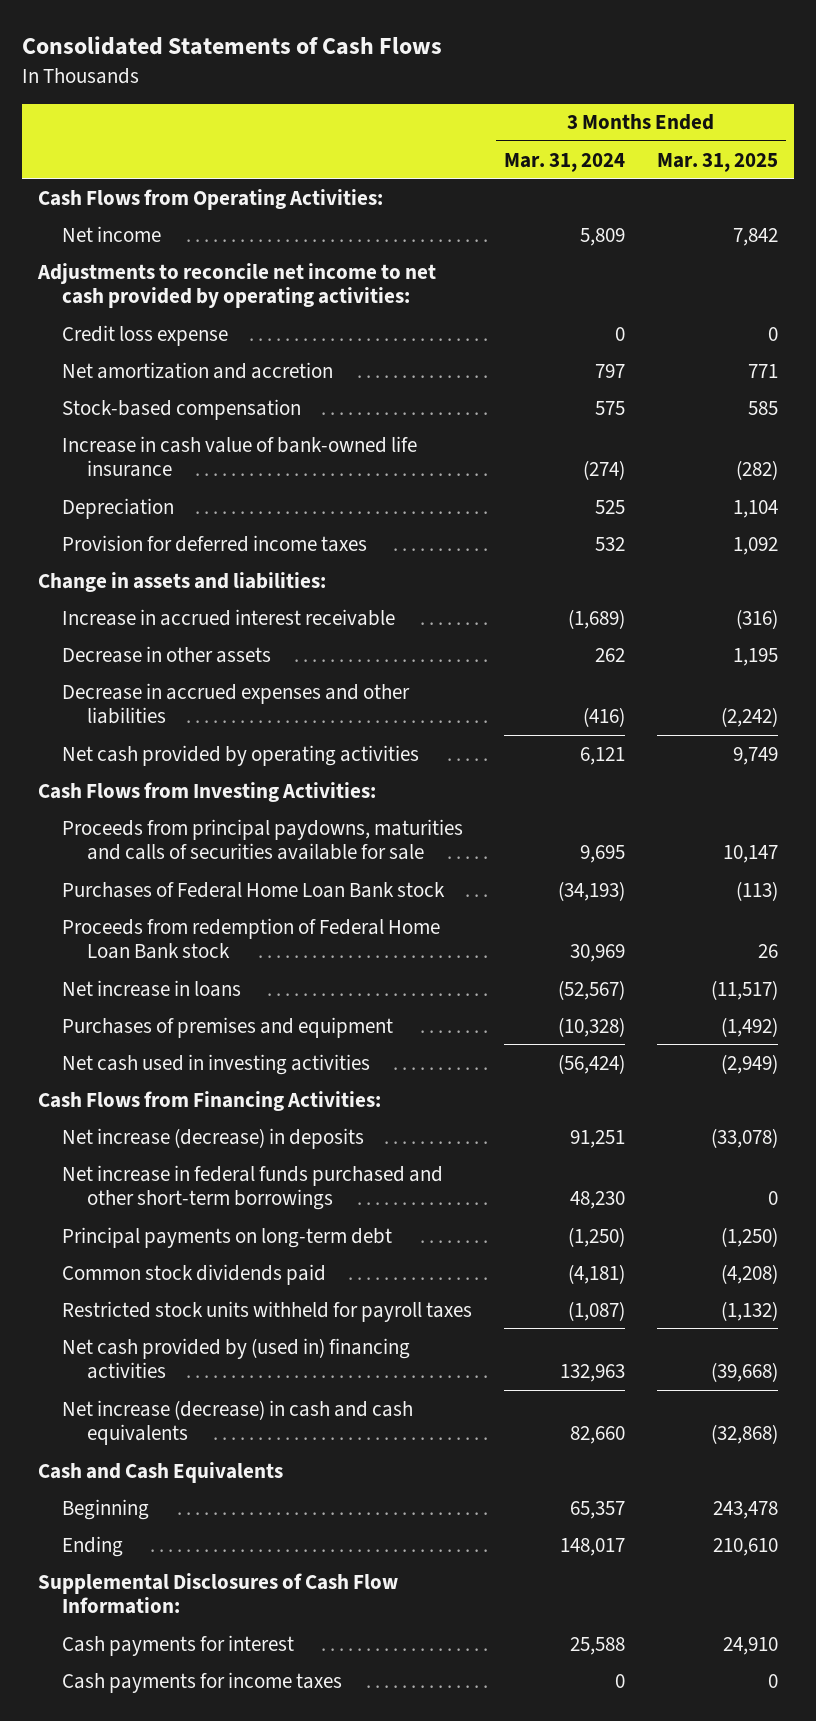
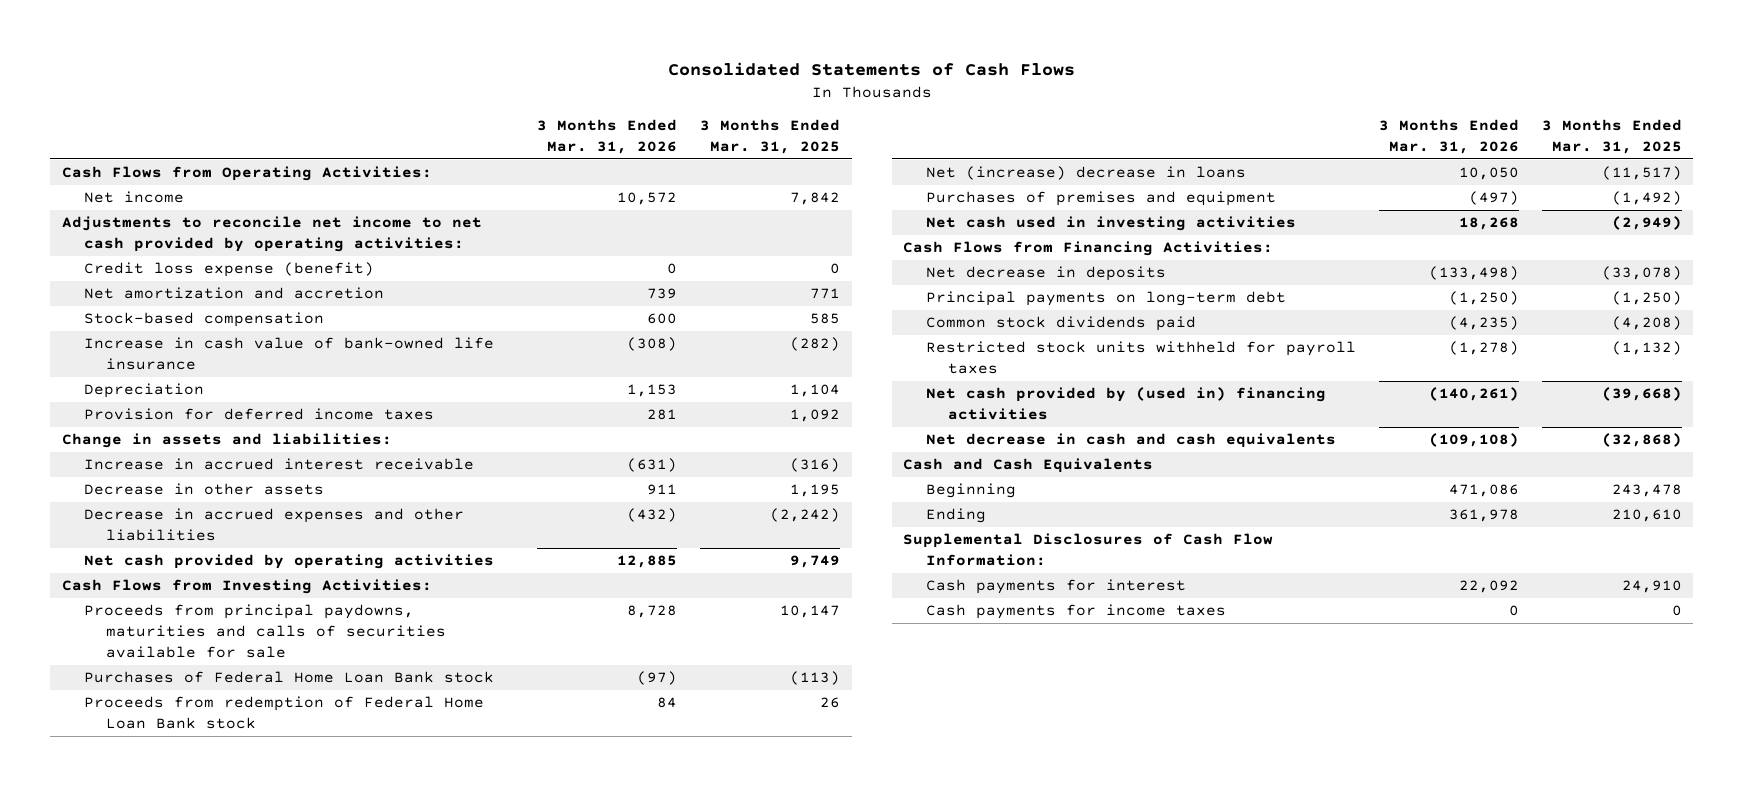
- | 3 Months Ended Mar. 31, 2024 | 3 Months Ended Mar. 31, 2025
+ | 3 Months Ended Mar. 31, 2026 | 3 Months Ended Mar. 31, 2025
- Credit loss expense | 0 | 0
+ Credit loss expense (benefit) | 0 | 0
- Net increase in loans | (52,567) | (11,517)
+ Net (increase) decrease in loans | 10,050 | (11,517)
- Net increase (decrease) in deposits | 91,251 | (33,078)
- Net increase in federal funds purchased and other short-term borrowings | 48,230 | 0
+ Net decrease in deposits | (133,498) | (33,078)
- Net increase (decrease) in cash and cash equivalents | 82,660 | (32,868)
+ Net decrease in cash and cash equivalents | (109,108) | (32,868)

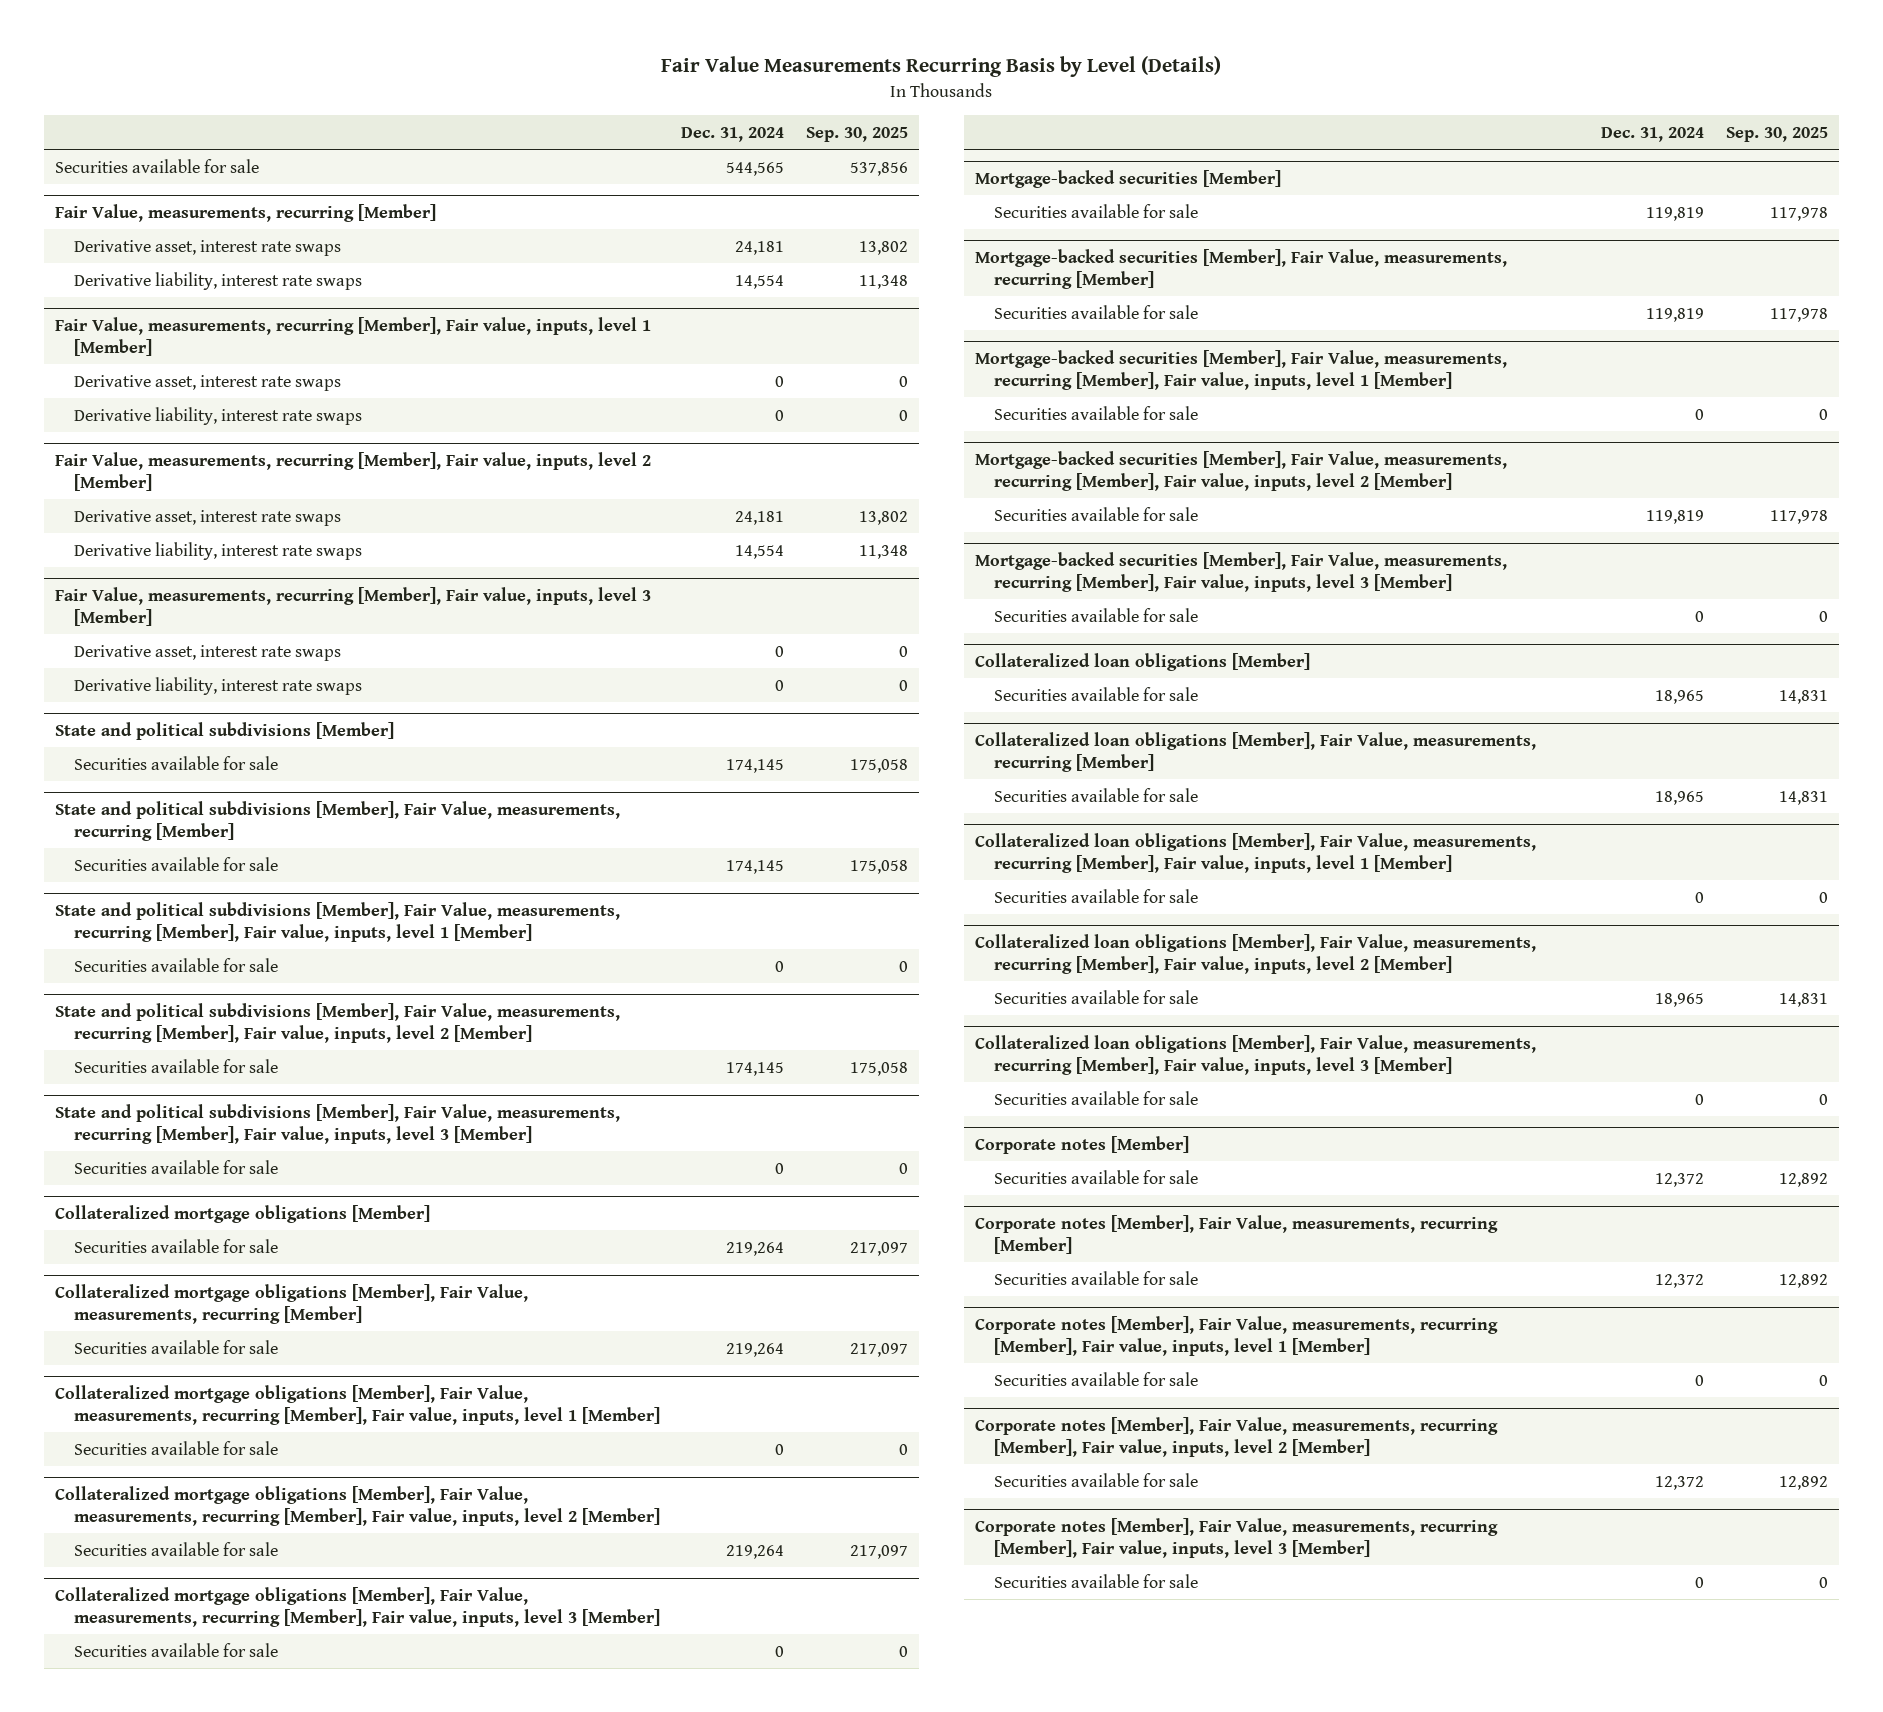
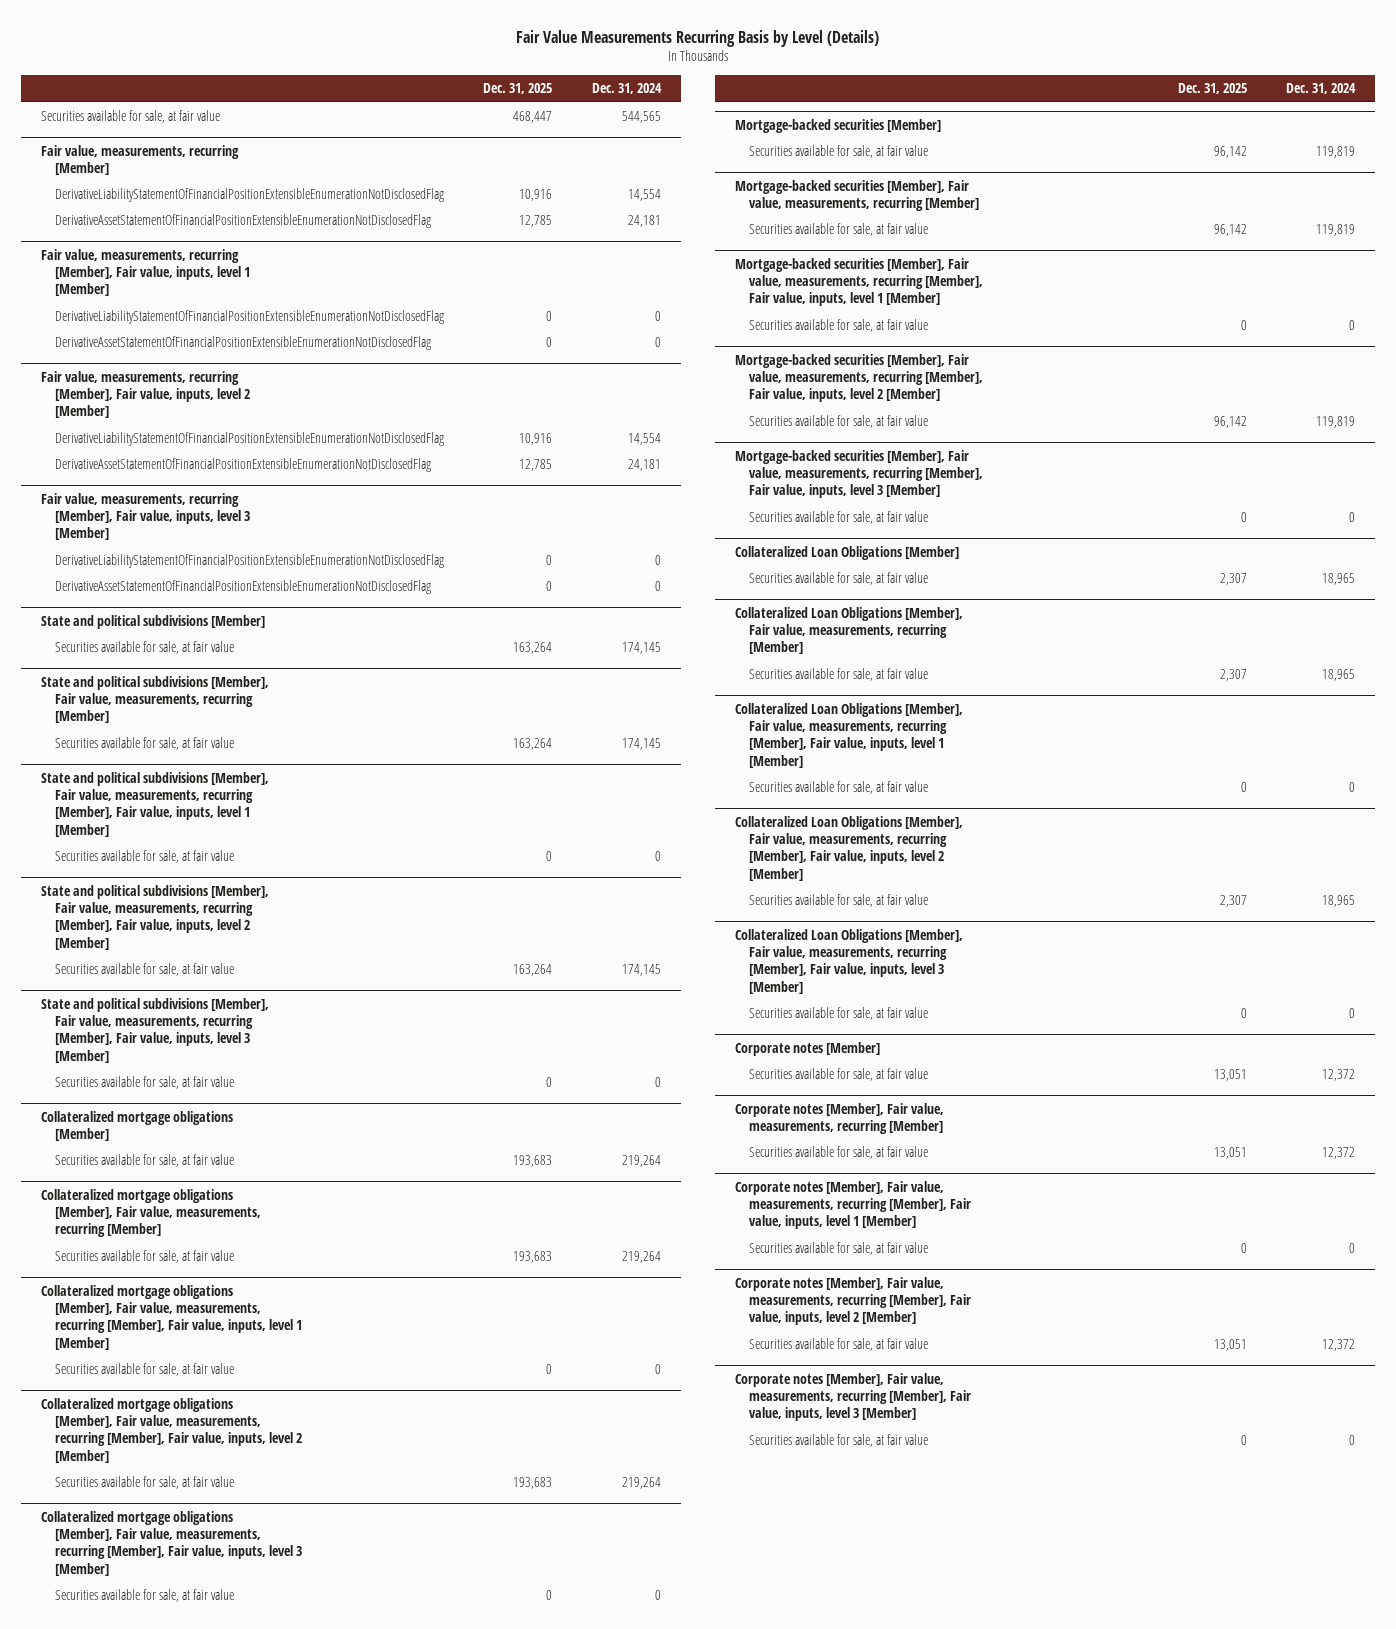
- | Dec. 31, 2024 | Sep. 30, 2025
+ | Dec. 31, 2025 | Dec. 31, 2024
- Securities available for sale | 544,565 | 537,856
- Fair Value, measurements, recurring [Member]
- Derivative asset, interest rate swaps | 24,181 | 13,802
- Derivative liability, interest rate swaps | 14,554 | 11,348
- Fair Value, measurements, recurring [Member], Fair value, inputs, level 1 [Member]
- Derivative asset, interest rate swaps | 0 | 0
- Derivative liability, interest rate swaps | 0 | 0
- Fair Value, measurements, recurring [Member], Fair value, inputs, level 2 [Member]
- Derivative asset, interest rate swaps | 24,181 | 13,802
- Derivative liability, interest rate swaps | 14,554 | 11,348
- Fair Value, measurements, recurring [Member], Fair value, inputs, level 3 [Member]
- Derivative asset, interest rate swaps | 0 | 0
- Derivative liability, interest rate swaps | 0 | 0
+ Securities available for sale, at fair value | 468,447 | 544,565
+ Fair value, measurements, recurring [Member]
+ DerivativeLiabilityStatementOfFinancialPositionExtensibleEnumerationNotDisclosedFlag | 10,916 | 14,554
+ DerivativeAssetStatementOfFinancialPositionExtensibleEnumerationNotDisclosedFlag | 12,785 | 24,181
+ Fair value, measurements, recurring [Member], Fair value, inputs, level 1 [Member]
+ DerivativeLiabilityStatementOfFinancialPositionExtensibleEnumerationNotDisclosedFlag | 0 | 0
+ DerivativeAssetStatementOfFinancialPositionExtensibleEnumerationNotDisclosedFlag | 0 | 0
+ Fair value, measurements, recurring [Member], Fair value, inputs, level 2 [Member]
+ DerivativeLiabilityStatementOfFinancialPositionExtensibleEnumerationNotDisclosedFlag | 10,916 | 14,554
+ DerivativeAssetStatementOfFinancialPositionExtensibleEnumerationNotDisclosedFlag | 12,785 | 24,181
+ Fair value, measurements, recurring [Member], Fair value, inputs, level 3 [Member]
+ DerivativeLiabilityStatementOfFinancialPositionExtensibleEnumerationNotDisclosedFlag | 0 | 0
+ DerivativeAssetStatementOfFinancialPositionExtensibleEnumerationNotDisclosedFlag | 0 | 0
@ State and political subdivisions [Member]
- Securities available for sale | 174,145 | 175,058
- State and political subdivisions [Member], Fair Value, measurements, recurring [Member]
- Securities available for sale | 174,145 | 175,058
- State and political subdivisions [Member], Fair Value, measurements, recurring [Member], Fair value, inputs, level 1 [Member]
- Securities available for sale | 0 | 0
- State and political subdivisions [Member], Fair Value, measurements, recurring [Member], Fair value, inputs, level 2 [Member]
- Securities available for sale | 174,145 | 175,058
- State and political subdivisions [Member], Fair Value, measurements, recurring [Member], Fair value, inputs, level 3 [Member]
- Securities available for sale | 0 | 0
@ State and political subdivisions [Member]
+ Securities available for sale, at fair value | 163,264 | 174,145
+ State and political subdivisions [Member], Fair value, measurements, recurring [Member]
+ Securities available for sale, at fair value | 163,264 | 174,145
+ State and political subdivisions [Member], Fair value, measurements, recurring [Member], Fair value, inputs, level 1 [Member]
+ Securities available for sale, at fair value | 0 | 0
+ State and political subdivisions [Member], Fair value, measurements, recurring [Member], Fair value, inputs, level 2 [Member]
+ Securities available for sale, at fair value | 163,264 | 174,145
+ State and political subdivisions [Member], Fair value, measurements, recurring [Member], Fair value, inputs, level 3 [Member]
+ Securities available for sale, at fair value | 0 | 0
@ Collateralized mortgage obligations [Member]
- Securities available for sale | 219,264 | 217,097
- Collateralized mortgage obligations [Member], Fair Value, measurements, recurring [Member]
- Securities available for sale | 219,264 | 217,097
- Collateralized mortgage obligations [Member], Fair Value, measurements, recurring [Member], Fair value, inputs, level 1 [Member]
- Securities available for sale | 0 | 0
- Collateralized mortgage obligations [Member], Fair Value, measurements, recurring [Member], Fair value, inputs, level 2 [Member]
- Securities available for sale | 219,264 | 217,097
- Collateralized mortgage obligations [Member], Fair Value, measurements, recurring [Member], Fair value, inputs, level 3 [Member]
- Securities available for sale | 0 | 0
@ Collateralized mortgage obligations [Member]
+ Securities available for sale, at fair value | 193,683 | 219,264
+ Collateralized mortgage obligations [Member], Fair value, measurements, recurring [Member]
+ Securities available for sale, at fair value | 193,683 | 219,264
+ Collateralized mortgage obligations [Member], Fair value, measurements, recurring [Member], Fair value, inputs, level 1 [Member]
+ Securities available for sale, at fair value | 0 | 0
+ Collateralized mortgage obligations [Member], Fair value, measurements, recurring [Member], Fair value, inputs, level 2 [Member]
+ Securities available for sale, at fair value | 193,683 | 219,264
+ Collateralized mortgage obligations [Member], Fair value, measurements, recurring [Member], Fair value, inputs, level 3 [Member]
+ Securities available for sale, at fair value | 0 | 0
@ Mortgage-backed securities [Member]
- Securities available for sale | 119,819 | 117,978
- Mortgage-backed securities [Member], Fair Value, measurements, recurring [Member]
- Securities available for sale | 119,819 | 117,978
- Mortgage-backed securities [Member], Fair Value, measurements, recurring [Member], Fair value, inputs, level 1 [Member]
- Securities available for sale | 0 | 0
- Mortgage-backed securities [Member], Fair Value, measurements, recurring [Member], Fair value, inputs, level 2 [Member]
- Securities available for sale | 119,819 | 117,978
- Mortgage-backed securities [Member], Fair Value, measurements, recurring [Member], Fair value, inputs, level 3 [Member]
- Securities available for sale | 0 | 0
- Collateralized loan obligations [Member]
- Securities available for sale | 18,965 | 14,831
- Collateralized loan obligations [Member], Fair Value, measurements, recurring [Member]
- Securities available for sale | 18,965 | 14,831
- Collateralized loan obligations [Member], Fair Value, measurements, recurring [Member], Fair value, inputs, level 1 [Member]
- Securities available for sale | 0 | 0
- Collateralized loan obligations [Member], Fair Value, measurements, recurring [Member], Fair value, inputs, level 2 [Member]
- Securities available for sale | 18,965 | 14,831
- Collateralized loan obligations [Member], Fair Value, measurements, recurring [Member], Fair value, inputs, level 3 [Member]
- Securities available for sale | 0 | 0
@ Mortgage-backed securities [Member]
+ Securities available for sale, at fair value | 96,142 | 119,819
+ Mortgage-backed securities [Member], Fair value, measurements, recurring [Member]
+ Securities available for sale, at fair value | 96,142 | 119,819
+ Mortgage-backed securities [Member], Fair value, measurements, recurring [Member], Fair value, inputs, level 1 [Member]
+ Securities available for sale, at fair value | 0 | 0
+ Mortgage-backed securities [Member], Fair value, measurements, recurring [Member], Fair value, inputs, level 2 [Member]
+ Securities available for sale, at fair value | 96,142 | 119,819
+ Mortgage-backed securities [Member], Fair value, measurements, recurring [Member], Fair value, inputs, level 3 [Member]
+ Securities available for sale, at fair value | 0 | 0
+ Collateralized Loan Obligations [Member]
+ Securities available for sale, at fair value | 2,307 | 18,965
+ Collateralized Loan Obligations [Member], Fair value, measurements, recurring [Member]
+ Securities available for sale, at fair value | 2,307 | 18,965
+ Collateralized Loan Obligations [Member], Fair value, measurements, recurring [Member], Fair value, inputs, level 1 [Member]
+ Securities available for sale, at fair value | 0 | 0
+ Collateralized Loan Obligations [Member], Fair value, measurements, recurring [Member], Fair value, inputs, level 2 [Member]
+ Securities available for sale, at fair value | 2,307 | 18,965
+ Collateralized Loan Obligations [Member], Fair value, measurements, recurring [Member], Fair value, inputs, level 3 [Member]
+ Securities available for sale, at fair value | 0 | 0
@ Corporate notes [Member]
- Securities available for sale | 12,372 | 12,892
- Corporate notes [Member], Fair Value, measurements, recurring [Member]
- Securities available for sale | 12,372 | 12,892
- Corporate notes [Member], Fair Value, measurements, recurring [Member], Fair value, inputs, level 1 [Member]
- Securities available for sale | 0 | 0
- Corporate notes [Member], Fair Value, measurements, recurring [Member], Fair value, inputs, level 2 [Member]
- Securities available for sale | 12,372 | 12,892
- Corporate notes [Member], Fair Value, measurements, recurring [Member], Fair value, inputs, level 3 [Member]
- Securities available for sale | 0 | 0
@ Corporate notes [Member]
+ Securities available for sale, at fair value | 13,051 | 12,372
+ Corporate notes [Member], Fair value, measurements, recurring [Member]
+ Securities available for sale, at fair value | 13,051 | 12,372
+ Corporate notes [Member], Fair value, measurements, recurring [Member], Fair value, inputs, level 1 [Member]
+ Securities available for sale, at fair value | 0 | 0
+ Corporate notes [Member], Fair value, measurements, recurring [Member], Fair value, inputs, level 2 [Member]
+ Securities available for sale, at fair value | 13,051 | 12,372
+ Corporate notes [Member], Fair value, measurements, recurring [Member], Fair value, inputs, level 3 [Member]
+ Securities available for sale, at fair value | 0 | 0

